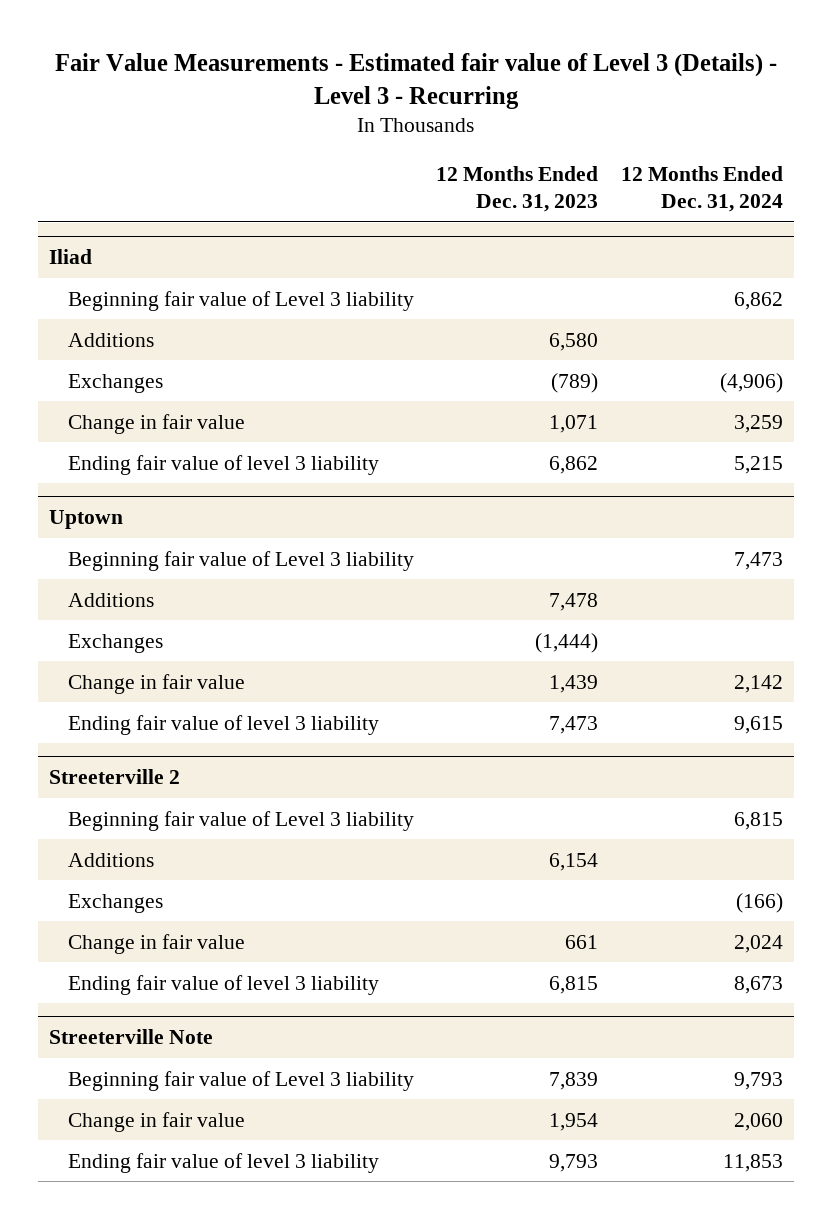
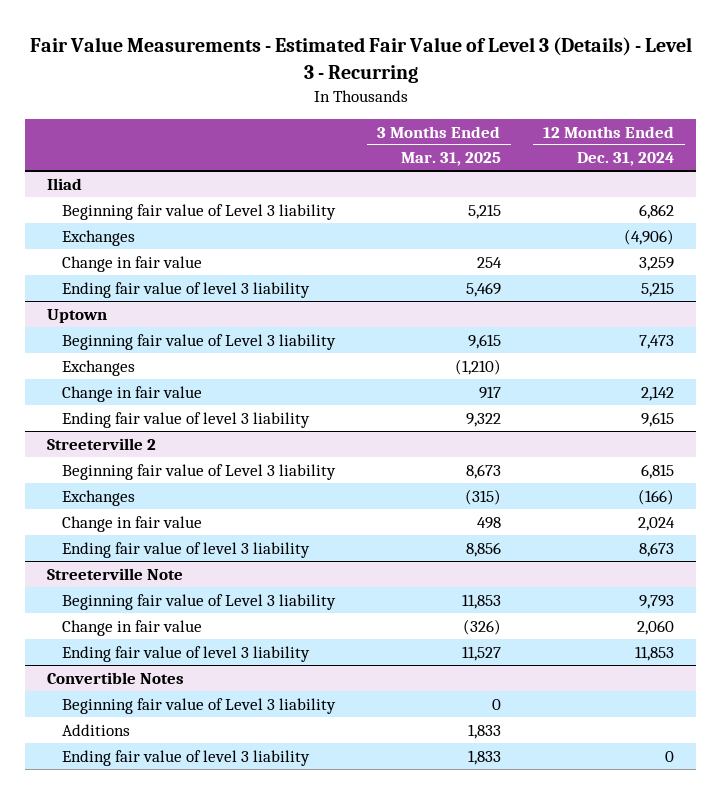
- Fair Value Measurements - Estimated fair value of Level 3 (Details) - Level 3 - Recurring
+ Fair Value Measurements - Estimated Fair Value of Level 3 (Details) - Level 3 - Recurring
- | 12 Months Ended Dec. 31, 2023 | 12 Months Ended Dec. 31, 2024
+ | 3 Months Ended Mar. 31, 2025 | 12 Months Ended Dec. 31, 2024
@ Iliad
- Additions | 6,580 |
@ Uptown
- Additions | 7,478 |
@ Streeterville 2
- Additions | 6,154 |
+ Convertible Notes
+ Beginning fair value of Level 3 liability | 0 |
+ Additions | 1,833 |
+ Ending fair value of level 3 liability | 1,833 | 0

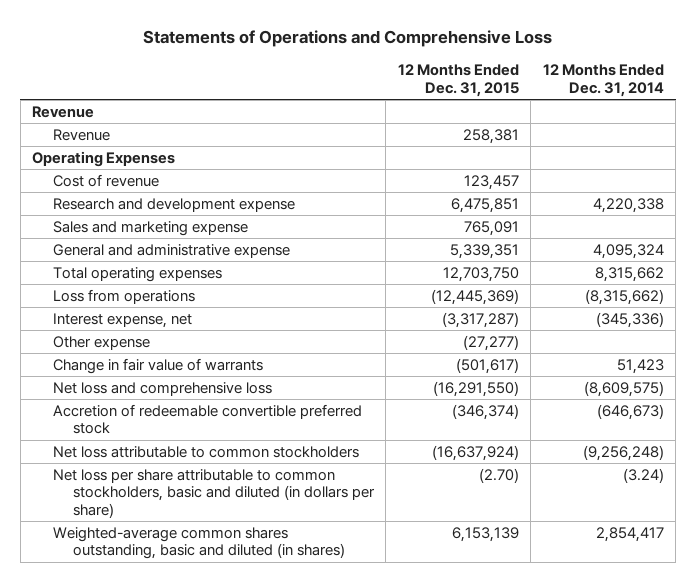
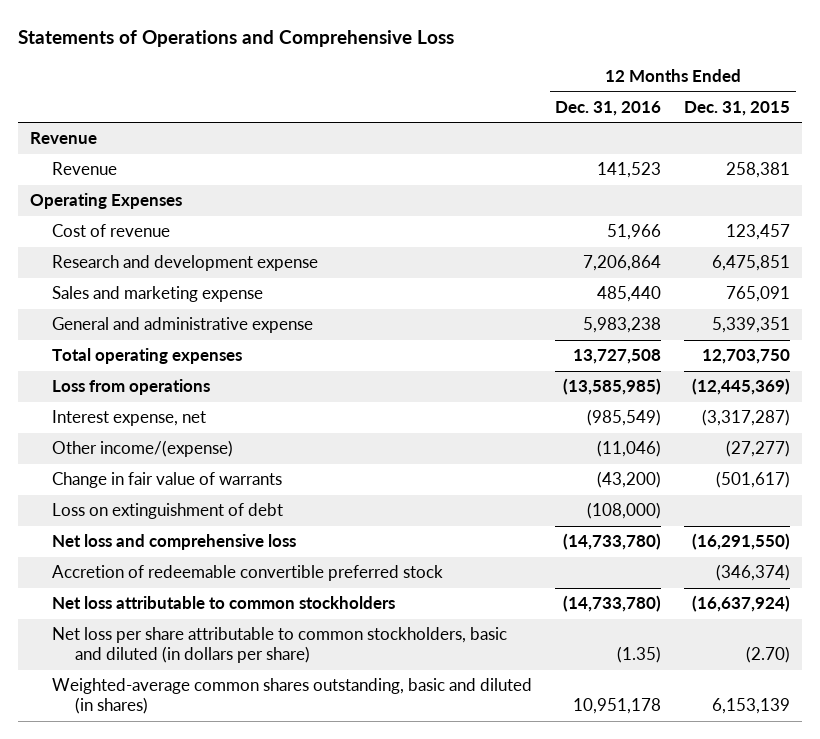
- | 12 Months Ended Dec. 31, 2015 | 12 Months Ended Dec. 31, 2014
+ | 12 Months Ended Dec. 31, 2016 | 12 Months Ended Dec. 31, 2015
- Other expense | (27,277) |
+ Other income/(expense) | (11,046) | (27,277)
+ Loss on extinguishment of debt | (108,000) |

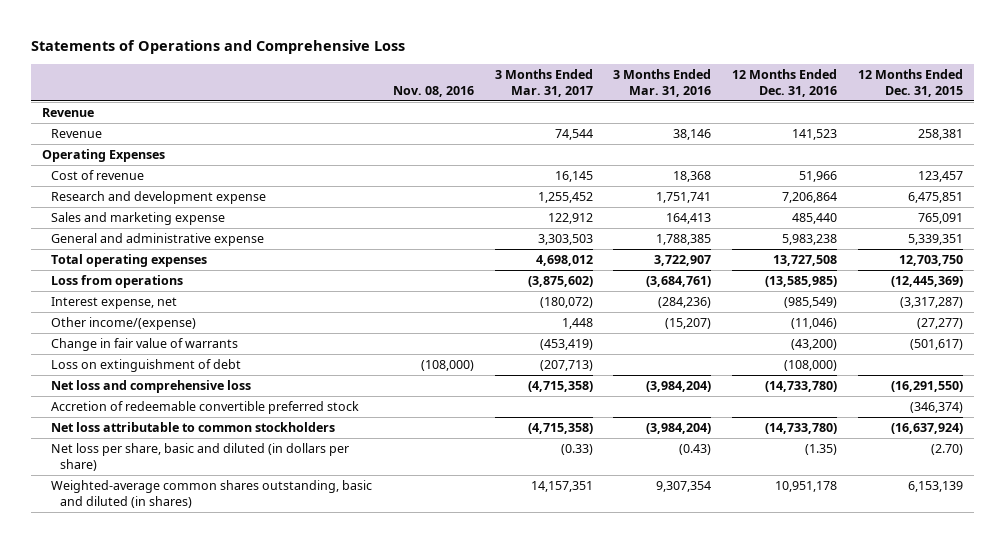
- | 12 Months Ended Dec. 31, 2016 | 12 Months Ended Dec. 31, 2015
+ | Nov. 08, 2016 | 3 Months Ended Mar. 31, 2017 | 3 Months Ended Mar. 31, 2016 | 12 Months Ended Dec. 31, 2016 | 12 Months Ended Dec. 31, 2015
- Net loss per share attributable to common stockholders, basic and diluted (in dollars per share) | (1.35) | (2.70)
+ Net loss per share, basic and diluted (in dollars per share) | | (0.33) | (0.43) | (1.35) | (2.70)

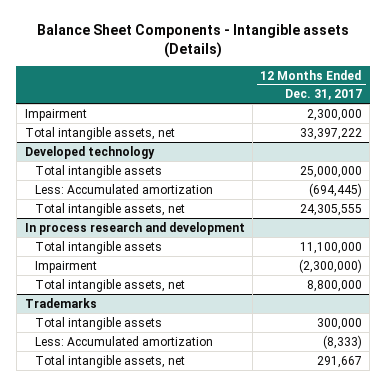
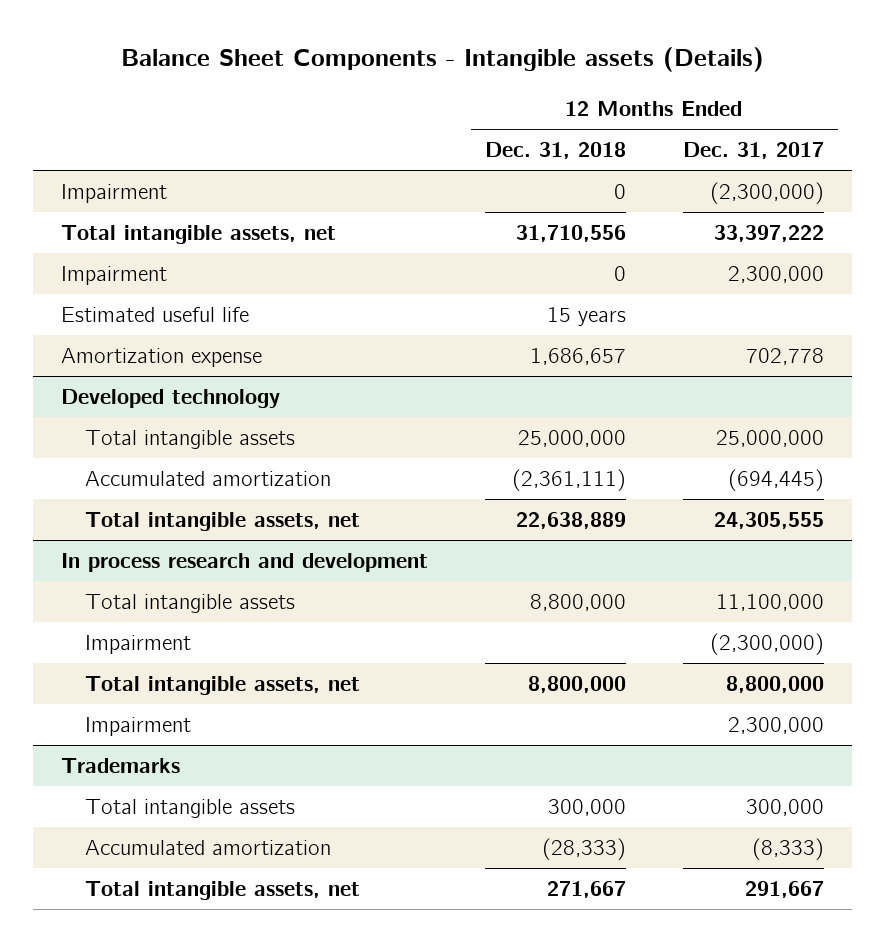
- | 12 Months Ended Dec. 31, 2017
+ | 12 Months Ended Dec. 31, 2018 | 12 Months Ended Dec. 31, 2017
+ Impairment | 0 | (2,300,000)
moved down: Impairment | 0 | 2,300,000
+ Estimated useful life | 15 years |
+ Amortization expense | 1,686,657 | 702,778
@ Developed technology
- Less: Accumulated amortization | (694,445)
+ Accumulated amortization | (2,361,111) | (694,445)
@ In process research and development
+ Impairment | | 2,300,000
@ Trademarks
- Less: Accumulated amortization | (8,333)
+ Accumulated amortization | (28,333) | (8,333)

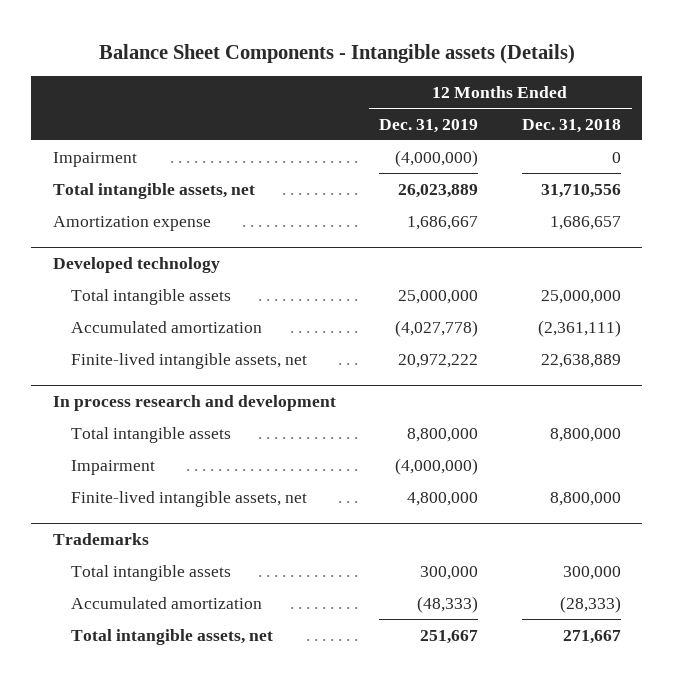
- | 12 Months Ended Dec. 31, 2018 | 12 Months Ended Dec. 31, 2017
+ | 12 Months Ended Dec. 31, 2019 | 12 Months Ended Dec. 31, 2018
- Impairment | 0 | 2,300,000
- Estimated useful life | 15 years |
@ Developed technology
- Total intangible assets, net | 22,638,889 | 24,305,555
+ Finite-lived intangible assets, net | 20,972,222 | 22,638,889
@ In process research and development
- Total intangible assets, net | 8,800,000 | 8,800,000
- Impairment | | 2,300,000
+ Finite-lived intangible assets, net | 4,800,000 | 8,800,000

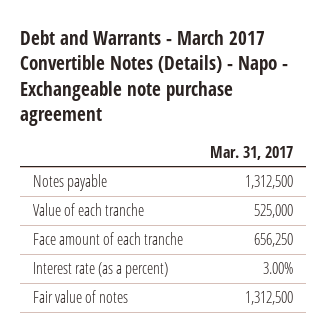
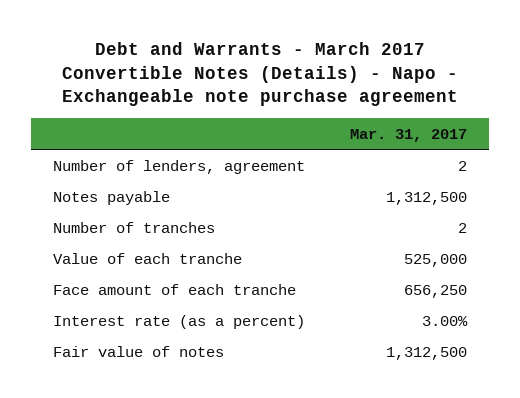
+ Number of lenders, agreement | 2
+ Number of tranches | 2

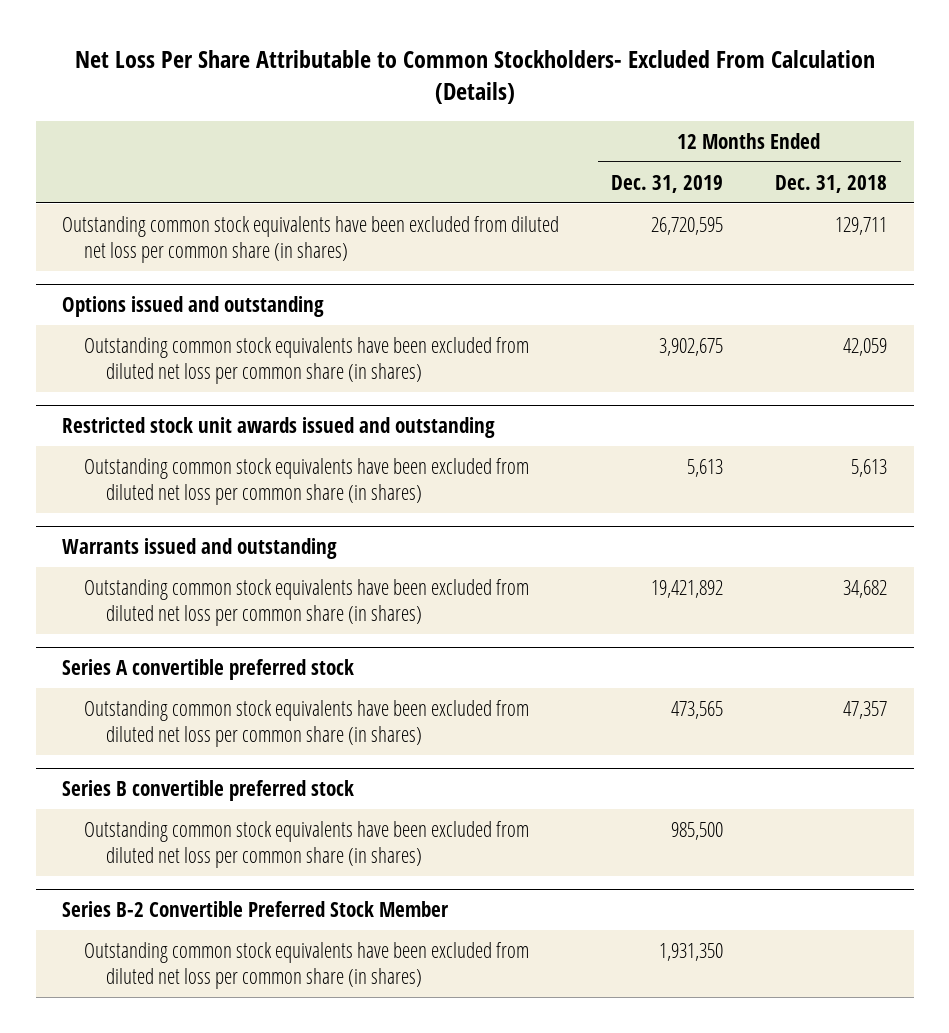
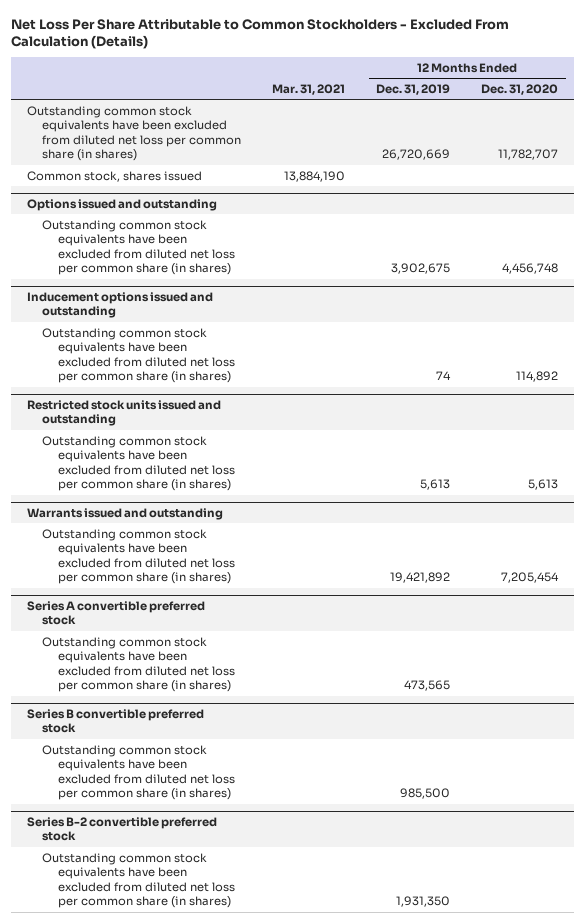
- Net Loss Per Share Attributable to Common Stockholders- Excluded From Calculation (Details)
+ Net Loss Per Share Attributable to Common Stockholders - Excluded From Calculation (Details)
- | 12 Months Ended Dec. 31, 2019 | 12 Months Ended Dec. 31, 2018
+ | Mar. 31, 2021 | 12 Months Ended Dec. 31, 2019 | 12 Months Ended Dec. 31, 2020
- Outstanding common stock equivalents have been excluded from diluted net loss per common share (in shares) | 26,720,595 | 129,711
+ Outstanding common stock equivalents have been excluded from diluted net loss per common share (in shares) | | 26,720,669 | 11,782,707
+ Common stock, shares issued | 13,884,190 | |
- Restricted stock unit awards issued and outstanding
+ Inducement options issued and outstanding
+ Outstanding common stock equivalents have been excluded from diluted net loss per common share (in shares) | | 74 | 114,892
+ Restricted stock units issued and outstanding
- Series B-2 Convertible Preferred Stock Member
+ Series B-2 convertible preferred stock

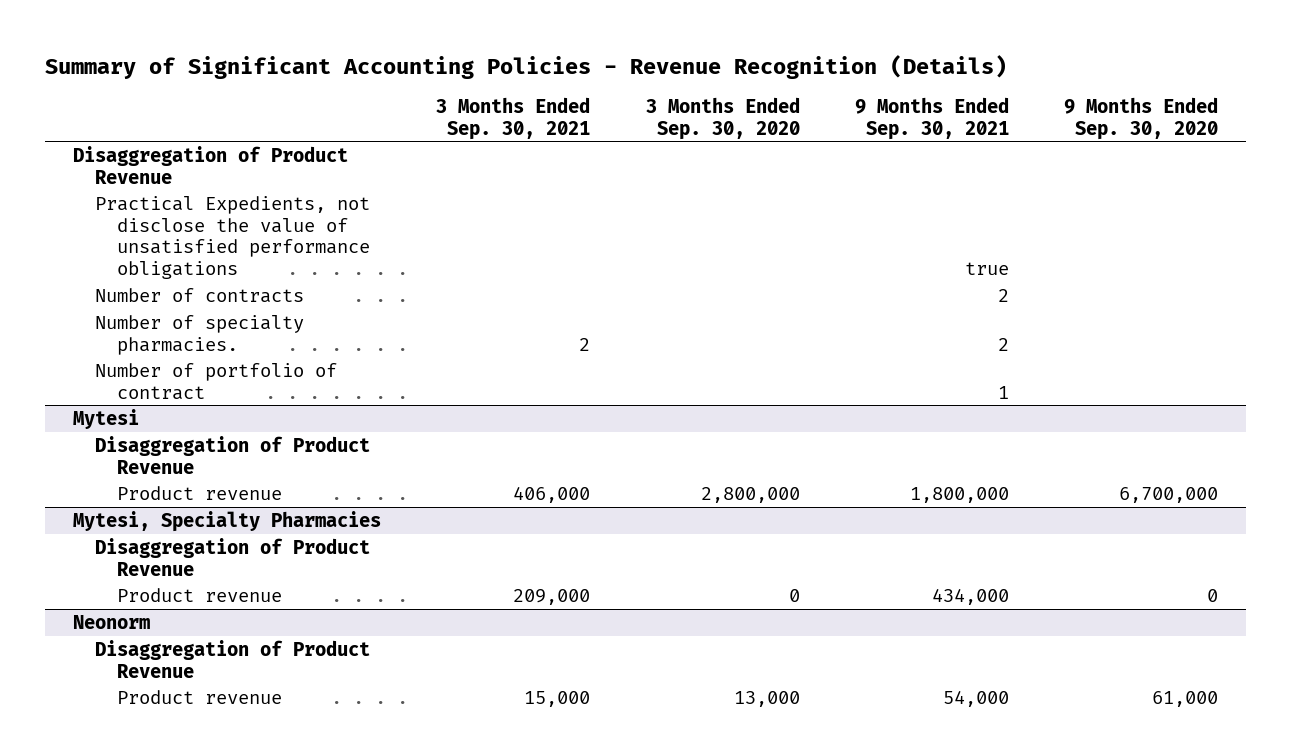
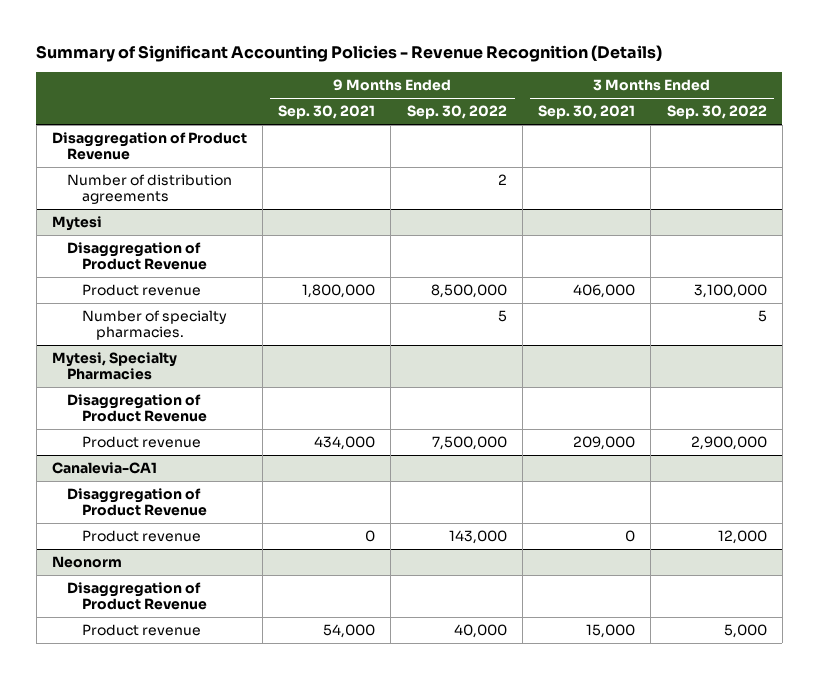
- | 3 Months Ended Sep. 30, 2021 | 3 Months Ended Sep. 30, 2020 | 9 Months Ended Sep. 30, 2021 | 9 Months Ended Sep. 30, 2020
+ | 9 Months Ended Sep. 30, 2021 | 9 Months Ended Sep. 30, 2022 | 3 Months Ended Sep. 30, 2021 | 3 Months Ended Sep. 30, 2022
- Practical Expedients, not disclose the value of unsatisfied performance obligations | | | true |
- Number of contracts | | | 2 |
- Number of specialty pharmacies. | 2 | | 2 |
- Number of portfolio of contract | | | 1 |
+ Number of distribution agreements | | 2 | |
@ Mytesi
+ Number of specialty pharmacies. | | 5 | | 5
+ Canalevia-CA1
+ Disaggregation of Product Revenue
+ Product revenue | 0 | 143,000 | 0 | 12,000

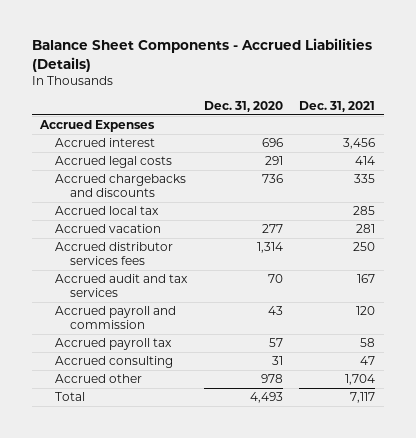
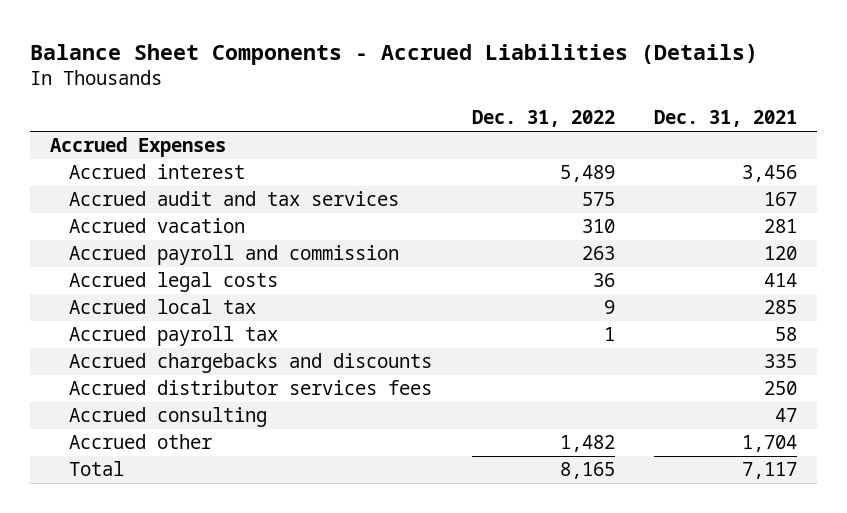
- | Dec. 31, 2020 | Dec. 31, 2021
+ | Dec. 31, 2022 | Dec. 31, 2021
moved down: Accrued vacation | 310 | 281
moved down: Accrued legal costs | 36 | 414
moved down: Accrued local tax | 9 | 285
moved down: Accrued chargebacks and discounts | | 335
moved down: Accrued distributor services fees | | 250

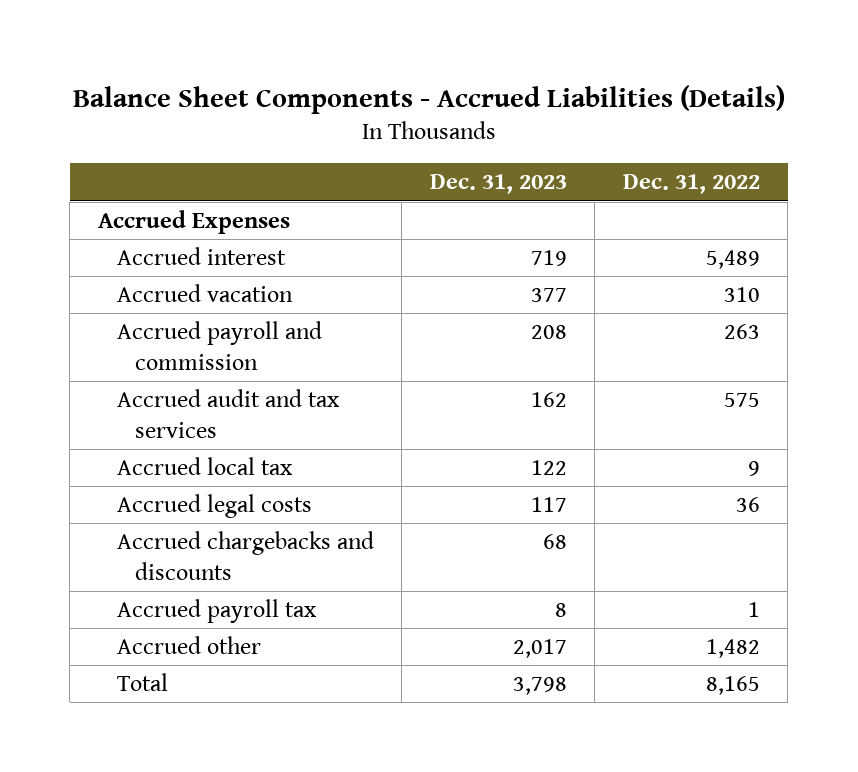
- | Dec. 31, 2022 | Dec. 31, 2021
+ | Dec. 31, 2023 | Dec. 31, 2022
moved down: Accrued audit and tax services | 162 | 575
moved down: Accrued legal costs | 117 | 36
- Accrued distributor services fees | | 250
- Accrued consulting | | 47
moved down: Accrued payroll tax | 8 | 1

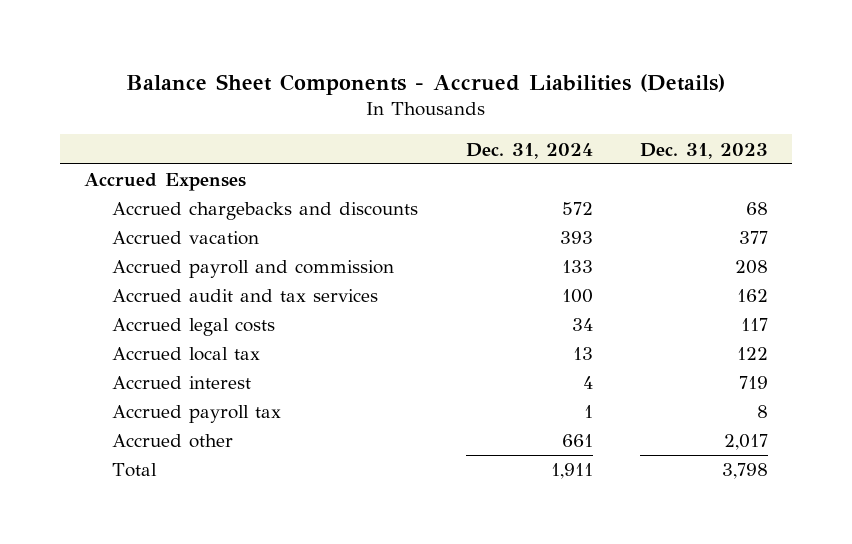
- | Dec. 31, 2023 | Dec. 31, 2022
+ | Dec. 31, 2024 | Dec. 31, 2023
moved up: Accrued chargebacks and discounts | 572 | 68
moved down: Accrued local tax | 13 | 122
moved down: Accrued interest | 4 | 719

